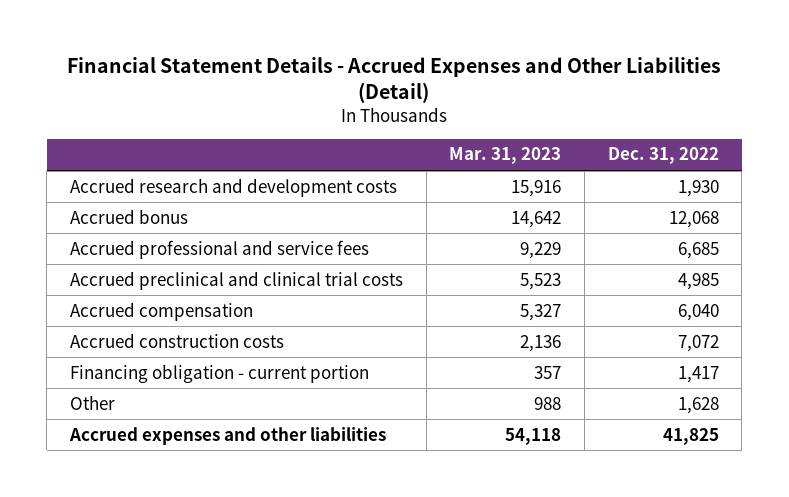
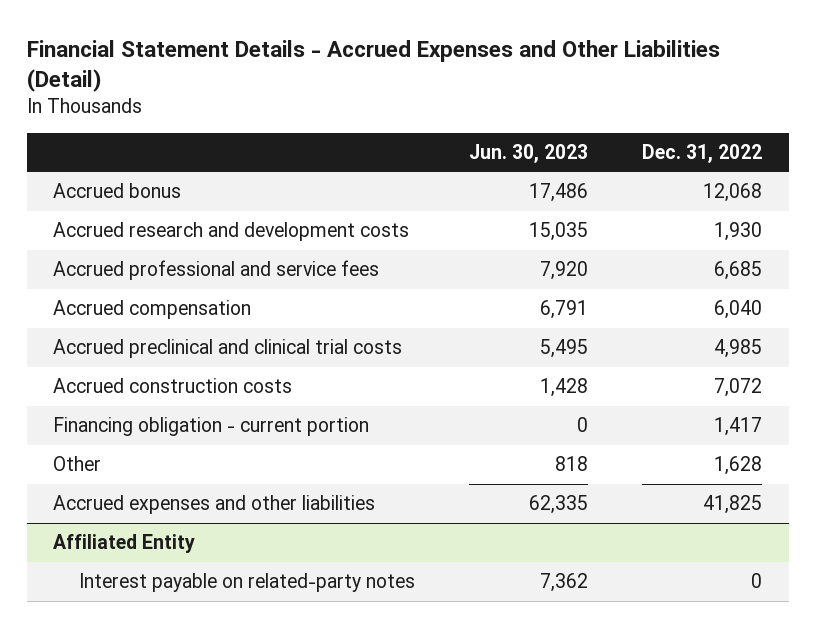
- | Mar. 31, 2023 | Dec. 31, 2022
+ | Jun. 30, 2023 | Dec. 31, 2022
moved down: Accrued research and development costs | 15,035 | 1,930
moved down: Accrued preclinical and clinical trial costs | 5,495 | 4,985
+ Affiliated Entity
+ Interest payable on related-party notes | 7,362 | 0

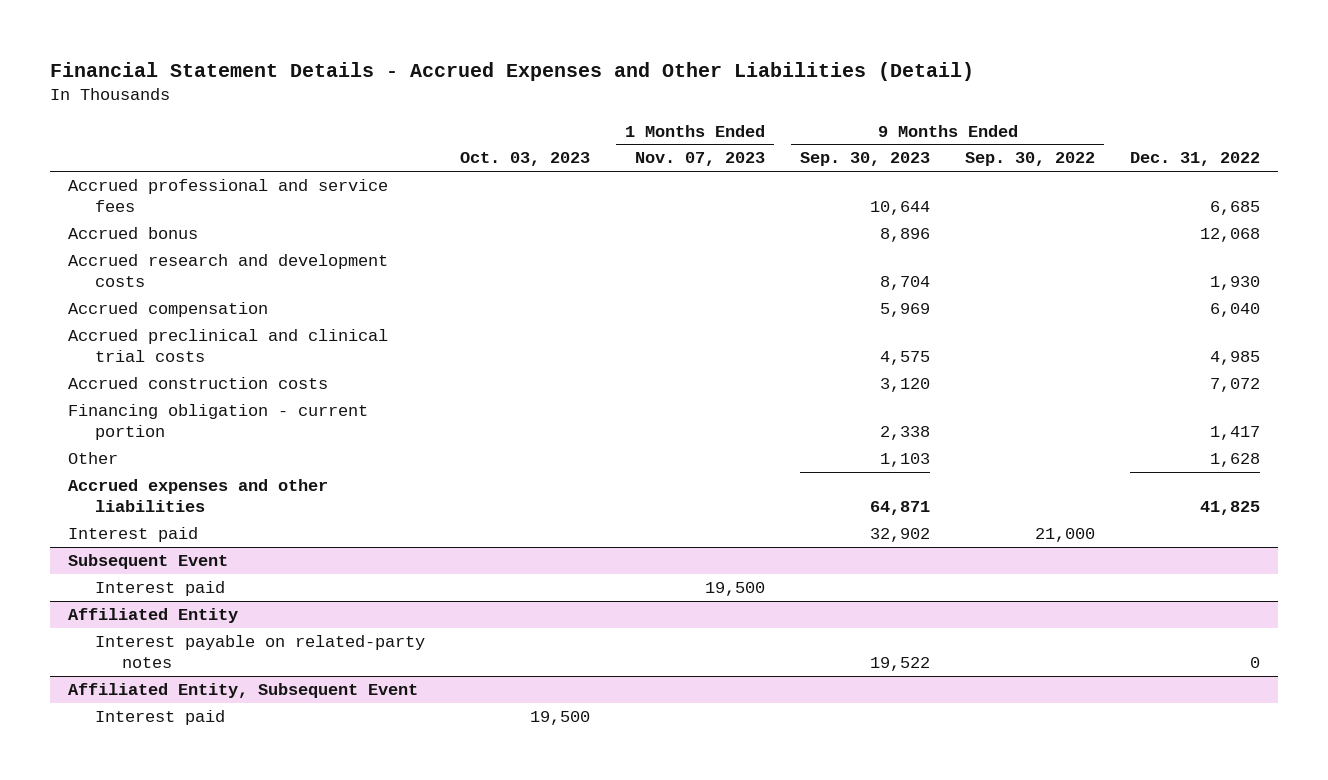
- | Jun. 30, 2023 | Dec. 31, 2022
+ | Oct. 03, 2023 | 1 Months Ended Nov. 07, 2023 | 9 Months Ended Sep. 30, 2023 | 9 Months Ended Sep. 30, 2022 | Dec. 31, 2022
moved up: Accrued professional and service fees | | | 10,644 | | 6,685
+ Interest paid | | | 32,902 | 21,000 |
+ Subsequent Event
+ Interest paid | | 19,500 | | |
+ Affiliated Entity, Subsequent Event
+ Interest paid | 19,500 | | | |

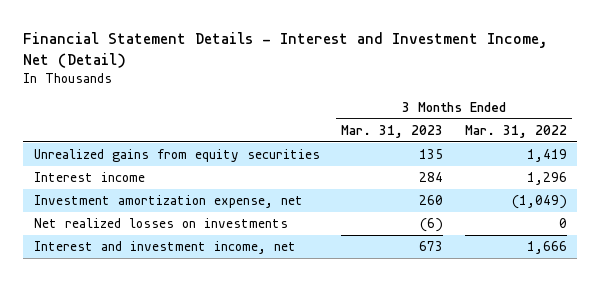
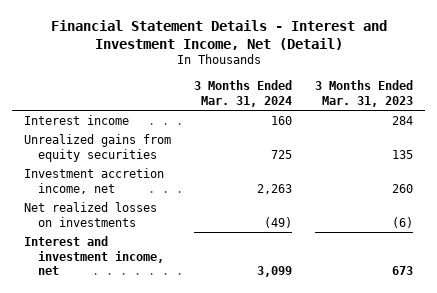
- | 3 Months Ended Mar. 31, 2023 | 3 Months Ended Mar. 31, 2022
+ | 3 Months Ended Mar. 31, 2024 | 3 Months Ended Mar. 31, 2023
- Investment amortization expense, net | 260 | (1,049)
moved down: Unrealized gains from equity securities | 725 | 135
+ Investment accretion income, net | 2,263 | 260

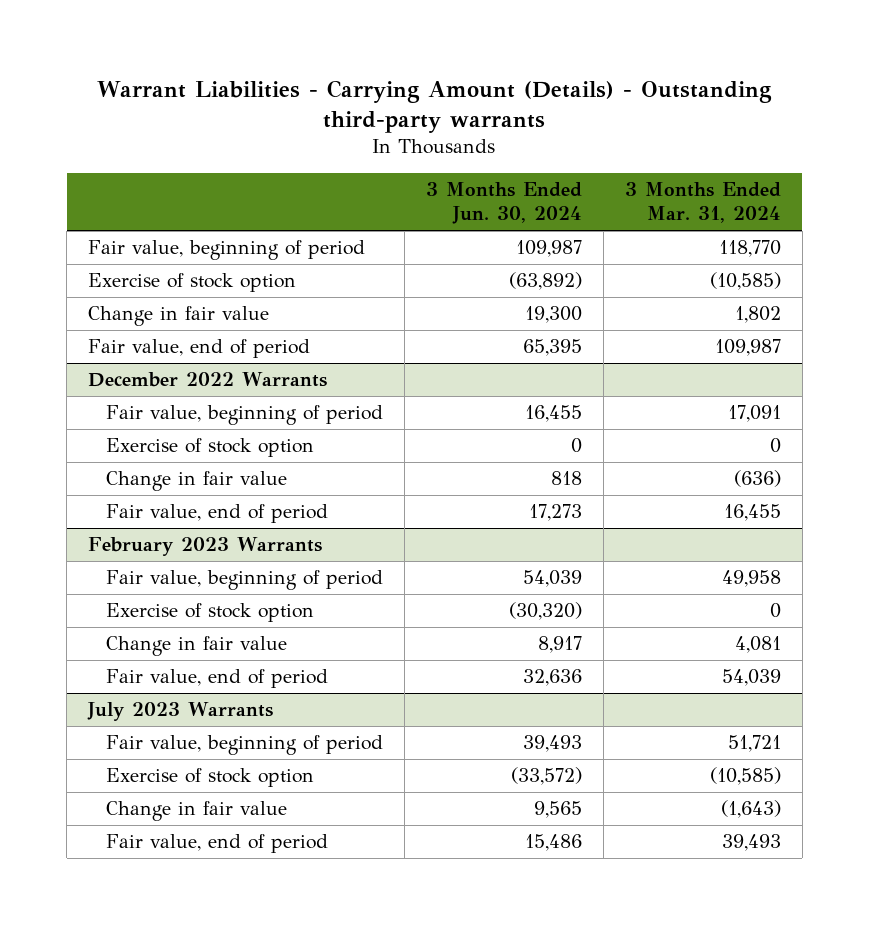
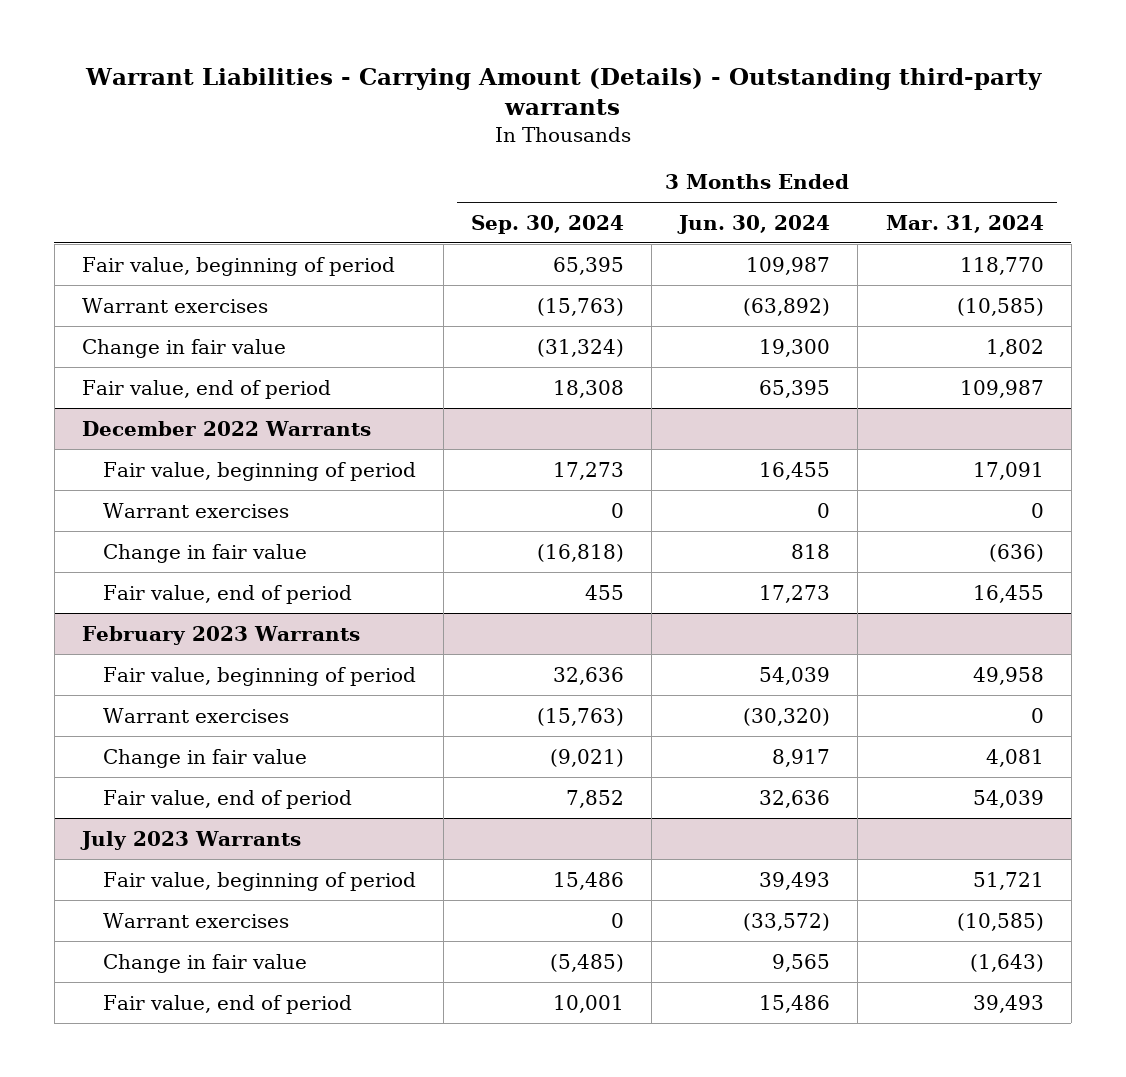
- | 3 Months Ended Jun. 30, 2024 | 3 Months Ended Mar. 31, 2024
+ | 3 Months Ended Sep. 30, 2024 | 3 Months Ended Jun. 30, 2024 | 3 Months Ended Mar. 31, 2024
- Exercise of stock option | (63,892) | (10,585)
+ Warrant exercises | (15,763) | (63,892) | (10,585)
@ December 2022 Warrants
- Exercise of stock option | 0 | 0
+ Warrant exercises | 0 | 0 | 0
@ February 2023 Warrants
- Exercise of stock option | (30,320) | 0
+ Warrant exercises | (15,763) | (30,320) | 0
@ July 2023 Warrants
- Exercise of stock option | (33,572) | (10,585)
+ Warrant exercises | 0 | (33,572) | (10,585)

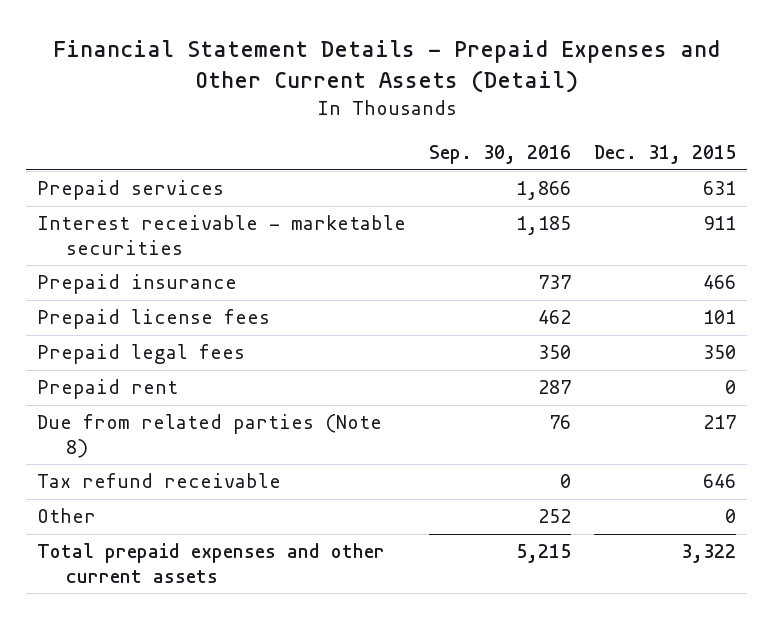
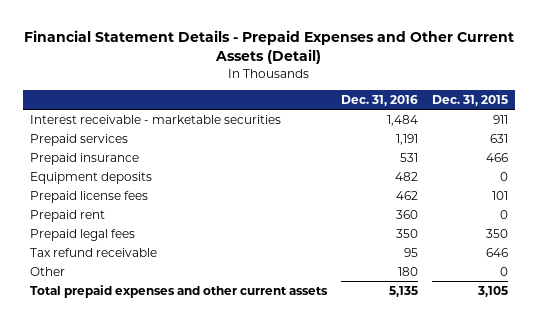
- | Sep. 30, 2016 | Dec. 31, 2015
+ | Dec. 31, 2016 | Dec. 31, 2015
moved down: Prepaid services | 1,191 | 631
+ Equipment deposits | 482 | 0
- Due from related parties (Note 8) | 76 | 217
moved down: Prepaid legal fees | 350 | 350
- Total prepaid expenses and other current assets | 5,215 | 3,322
+ Total prepaid expenses and other current assets | 5,135 | 3,105

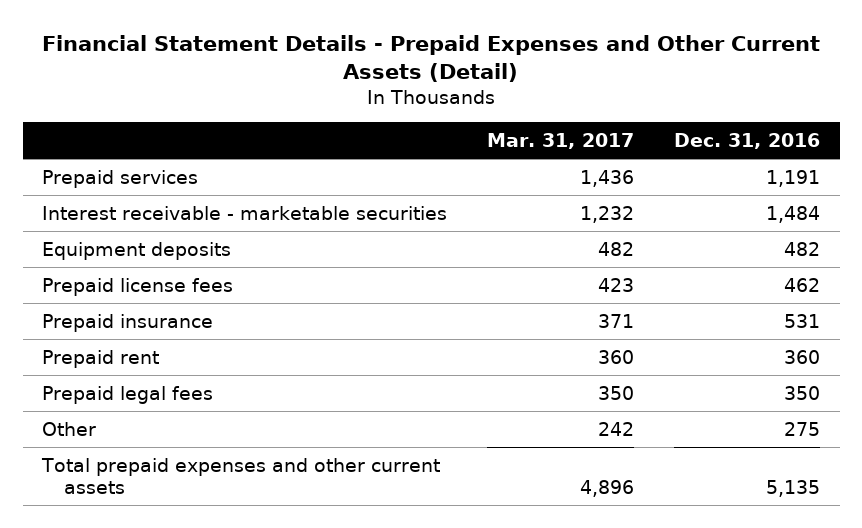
- | Dec. 31, 2016 | Dec. 31, 2015
+ | Mar. 31, 2017 | Dec. 31, 2016
moved down: Interest receivable - marketable securities | 1,232 | 1,484
moved down: Prepaid insurance | 371 | 531
- Tax refund receivable | 95 | 646
- Other | 180 | 0
+ Other | 242 | 275

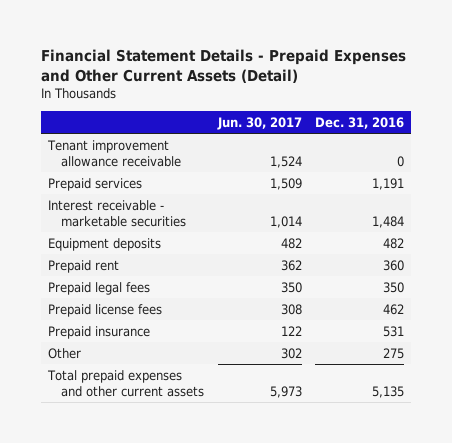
- | Mar. 31, 2017 | Dec. 31, 2016
+ | Jun. 30, 2017 | Dec. 31, 2016
+ Tenant improvement allowance receivable | 1,524 | 0
moved down: Prepaid license fees | 308 | 462
moved down: Prepaid insurance | 122 | 531

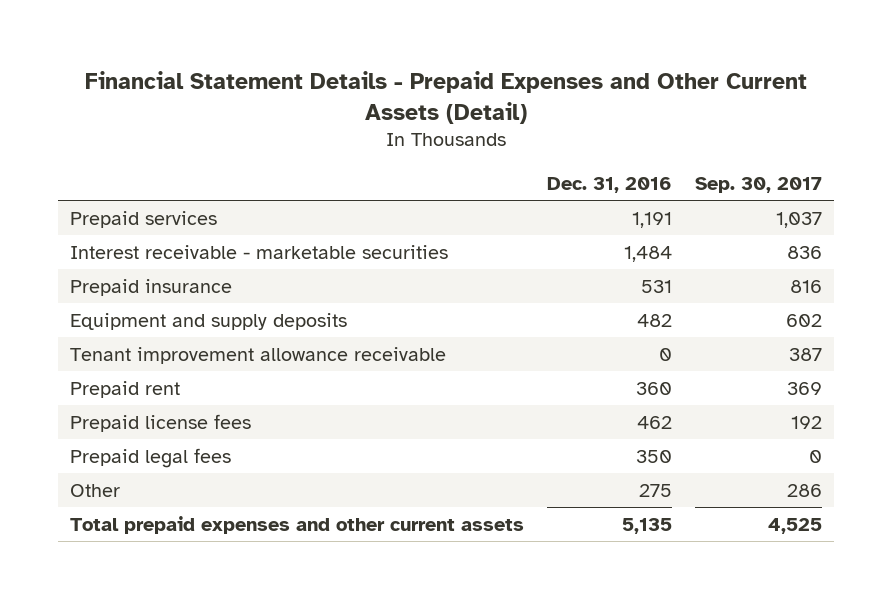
- | Jun. 30, 2017 | Dec. 31, 2016
+ | Dec. 31, 2016 | Sep. 30, 2017
- Equipment deposits | 482 | 482
moved up: Prepaid insurance | 531 | 816
+ Equipment and supply deposits | 482 | 602
moved down: Tenant improvement allowance receivable | 0 | 387
moved down: Prepaid legal fees | 350 | 0

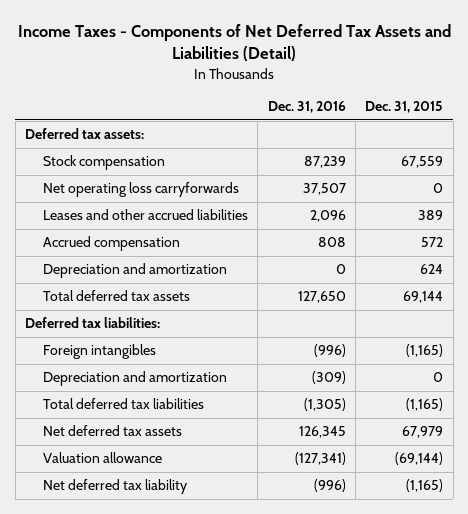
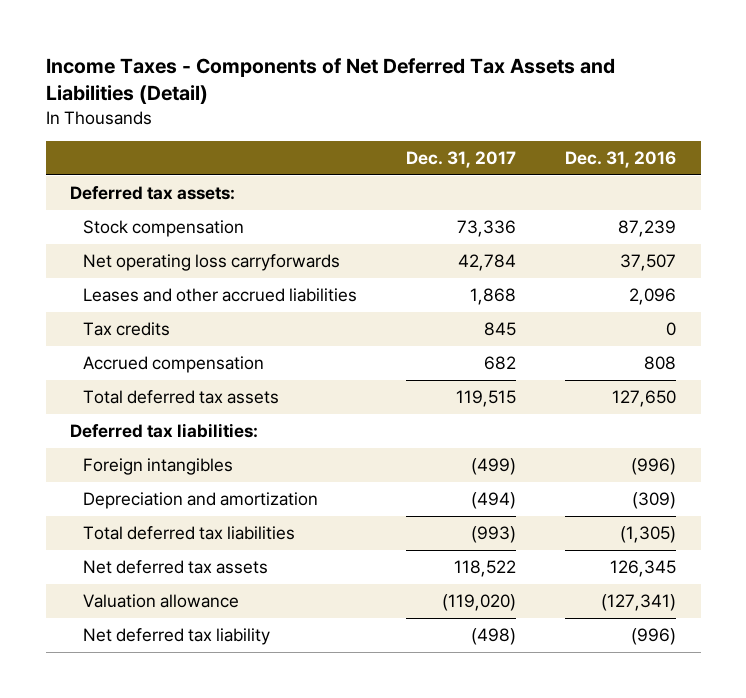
- | Dec. 31, 2016 | Dec. 31, 2015
+ | Dec. 31, 2017 | Dec. 31, 2016
+ Tax credits | 845 | 0
- Depreciation and amortization | 0 | 624

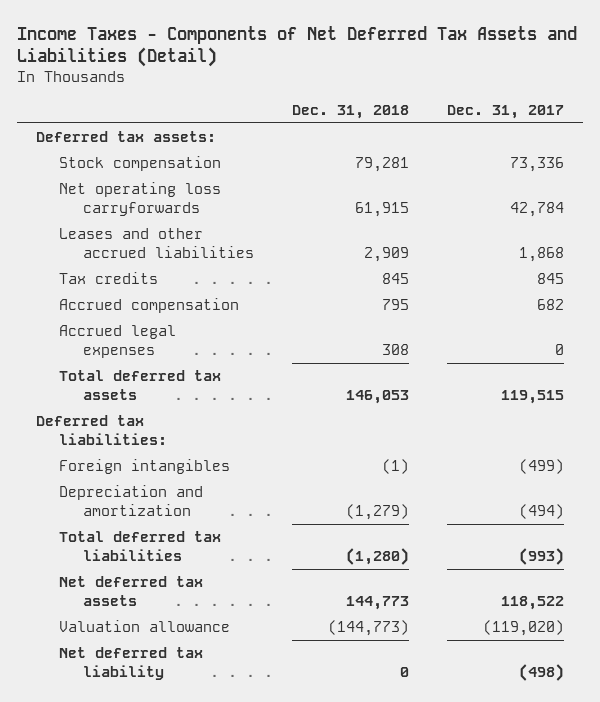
- | Dec. 31, 2017 | Dec. 31, 2016
+ | Dec. 31, 2018 | Dec. 31, 2017
+ Accrued legal expenses | 308 | 0

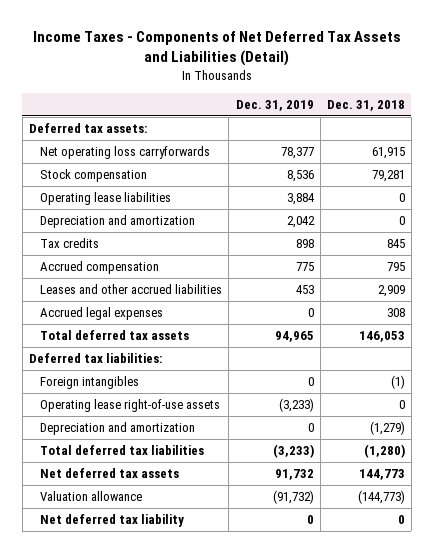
- | Dec. 31, 2018 | Dec. 31, 2017
+ | Dec. 31, 2019 | Dec. 31, 2018
moved down: Stock compensation | 8,536 | 79,281
+ Operating lease liabilities | 3,884 | 0
+ Depreciation and amortization | 2,042 | 0
moved down: Leases and other accrued liabilities | 453 | 2,909
+ Operating lease right-of-use assets | (3,233) | 0

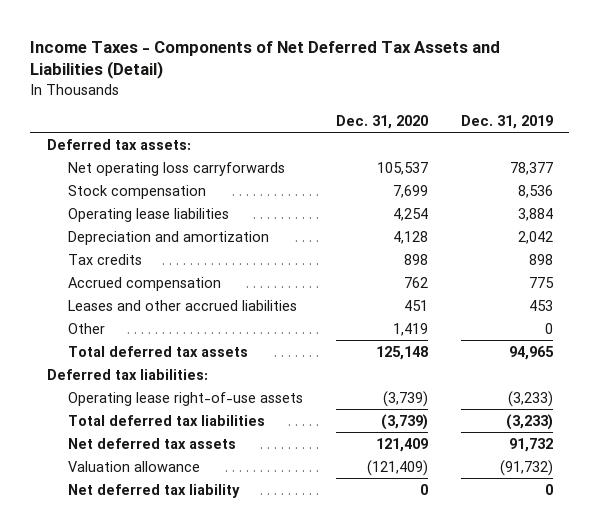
- | Dec. 31, 2019 | Dec. 31, 2018
+ | Dec. 31, 2020 | Dec. 31, 2019
- Accrued legal expenses | 0 | 308
+ Other | 1,419 | 0
- Foreign intangibles | 0 | (1)
- Depreciation and amortization | 0 | (1,279)

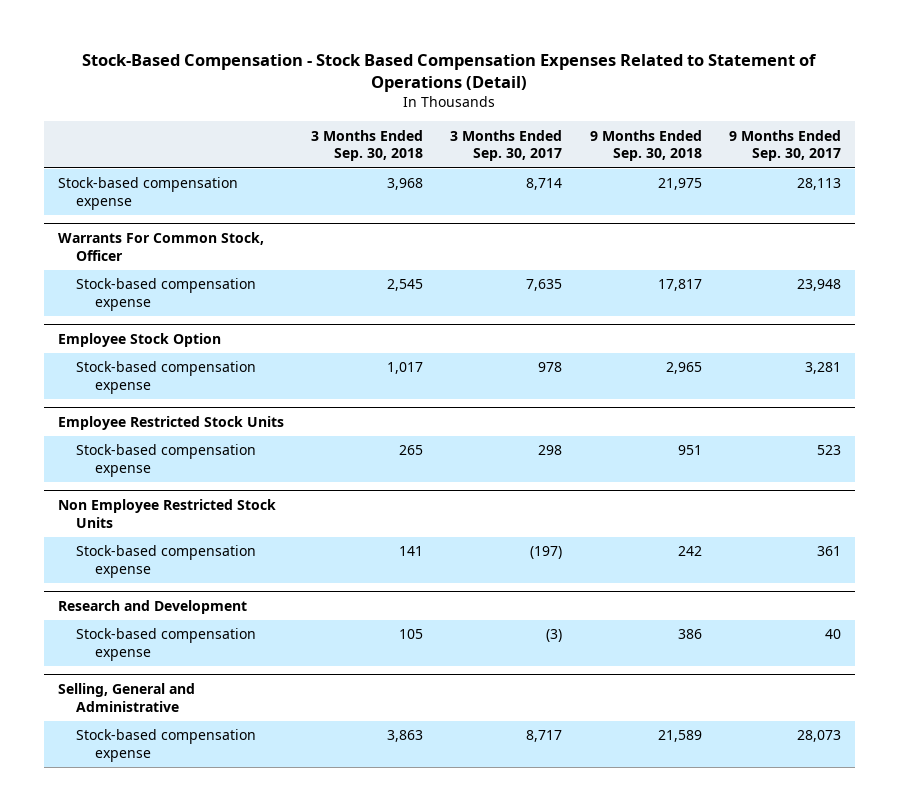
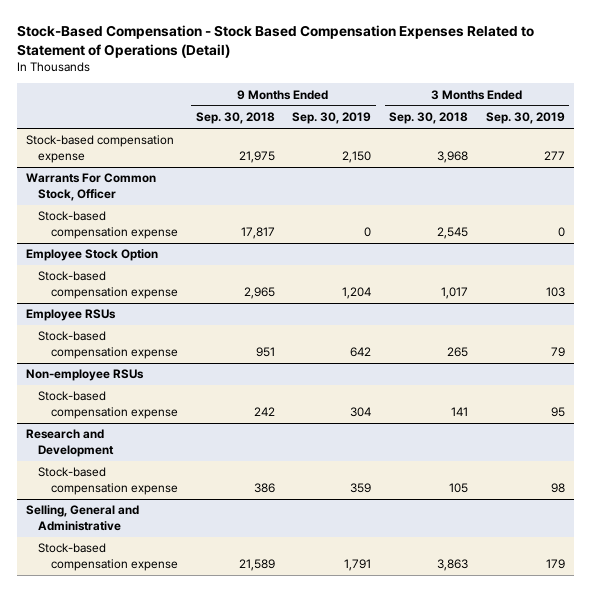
- | 3 Months Ended Sep. 30, 2018 | 3 Months Ended Sep. 30, 2017 | 9 Months Ended Sep. 30, 2018 | 9 Months Ended Sep. 30, 2017
+ | 9 Months Ended Sep. 30, 2018 | 9 Months Ended Sep. 30, 2019 | 3 Months Ended Sep. 30, 2018 | 3 Months Ended Sep. 30, 2019
- Employee Restricted Stock Units
+ Employee RSUs
- Non Employee Restricted Stock Units
+ Non-employee RSUs

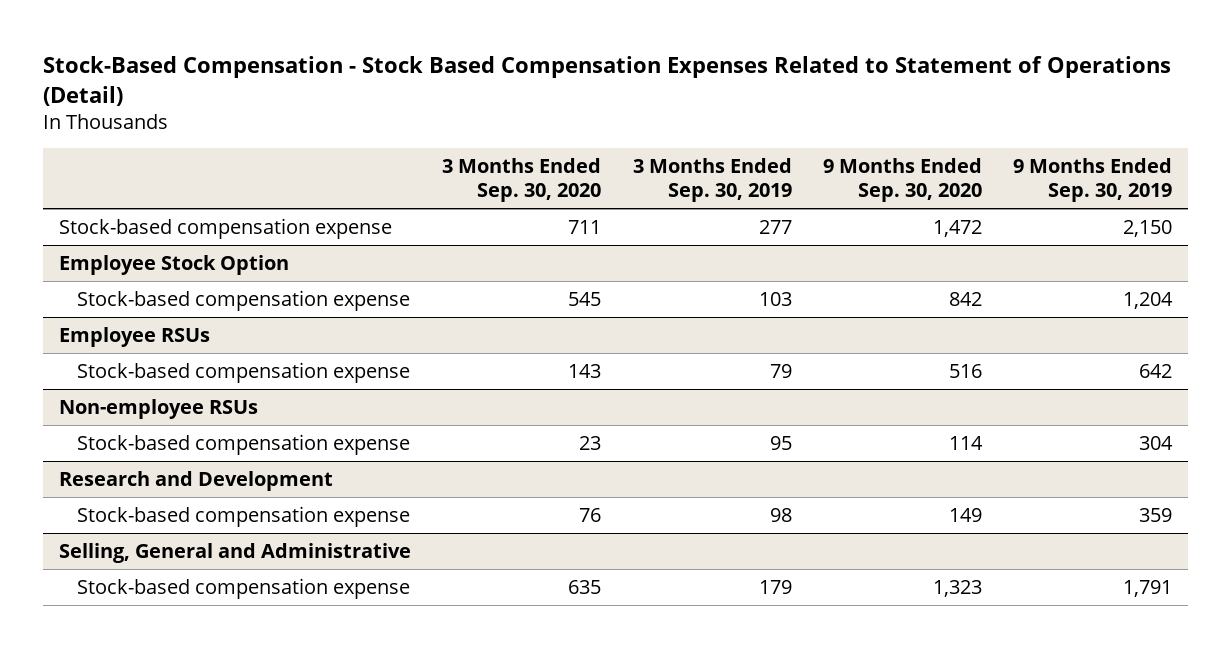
- | 9 Months Ended Sep. 30, 2018 | 9 Months Ended Sep. 30, 2019 | 3 Months Ended Sep. 30, 2018 | 3 Months Ended Sep. 30, 2019
+ | 3 Months Ended Sep. 30, 2020 | 3 Months Ended Sep. 30, 2019 | 9 Months Ended Sep. 30, 2020 | 9 Months Ended Sep. 30, 2019
- Warrants For Common Stock, Officer
- Stock-based compensation expense | 17,817 | 0 | 2,545 | 0

